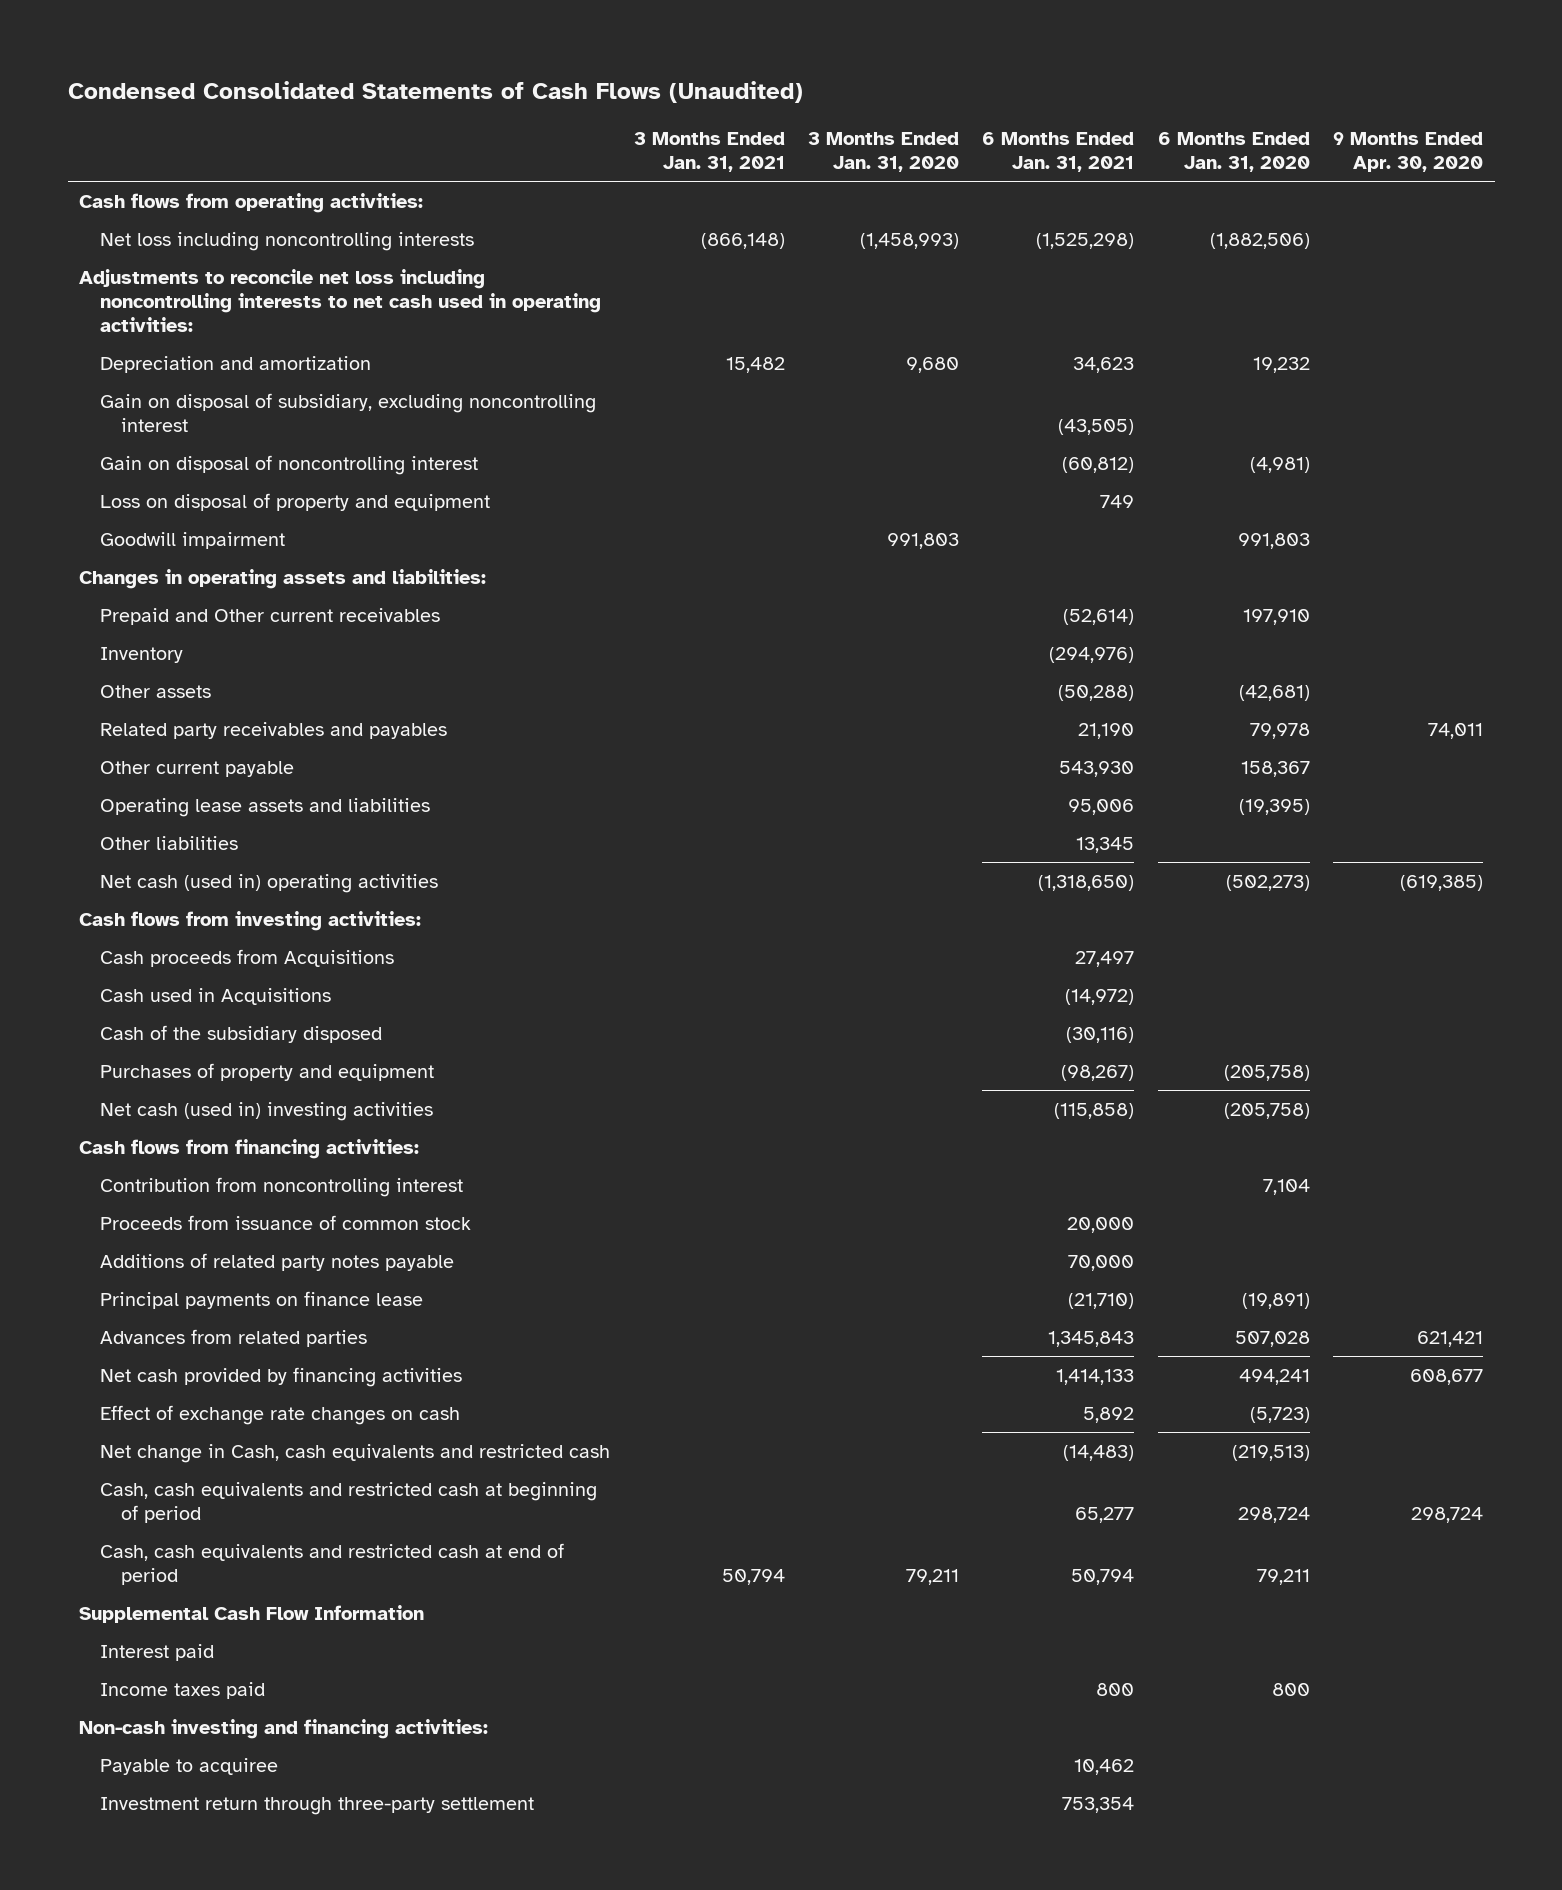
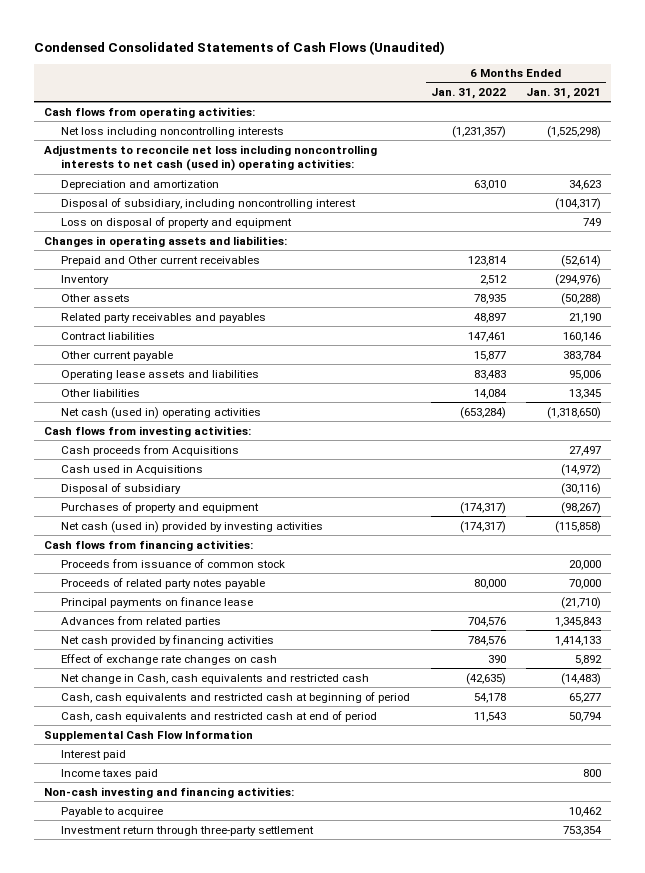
- | 3 Months Ended Jan. 31, 2021 | 3 Months Ended Jan. 31, 2020 | 6 Months Ended Jan. 31, 2021 | 6 Months Ended Jan. 31, 2020 | 9 Months Ended Apr. 30, 2020
+ | 6 Months Ended Jan. 31, 2022 | 6 Months Ended Jan. 31, 2021
- Adjustments to reconcile net loss including noncontrolling interests to net cash used in operating activities:
+ Adjustments to reconcile net loss including noncontrolling interests to net cash (used in) operating activities:
- Gain on disposal of subsidiary, excluding noncontrolling interest | | | (43,505) | |
- Gain on disposal of noncontrolling interest | | | (60,812) | (4,981) |
+ Disposal of subsidiary, including noncontrolling interest | | (104,317)
- Goodwill impairment | | 991,803 | | 991,803 |
- Other current payable | | | 543,930 | 158,367 |
+ Contract liabilities | 147,461 | 160,146
+ Other current payable | 15,877 | 383,784
- Cash of the subsidiary disposed | | | (30,116) | |
+ Disposal of subsidiary | | (30,116)
- Net cash (used in) investing activities | | | (115,858) | (205,758) |
+ Net cash (used in) provided by investing activities | (174,317) | (115,858)
- Contribution from noncontrolling interest | | | | 7,104 |
- Additions of related party notes payable | | | 70,000 | |
+ Proceeds of related party notes payable | 80,000 | 70,000

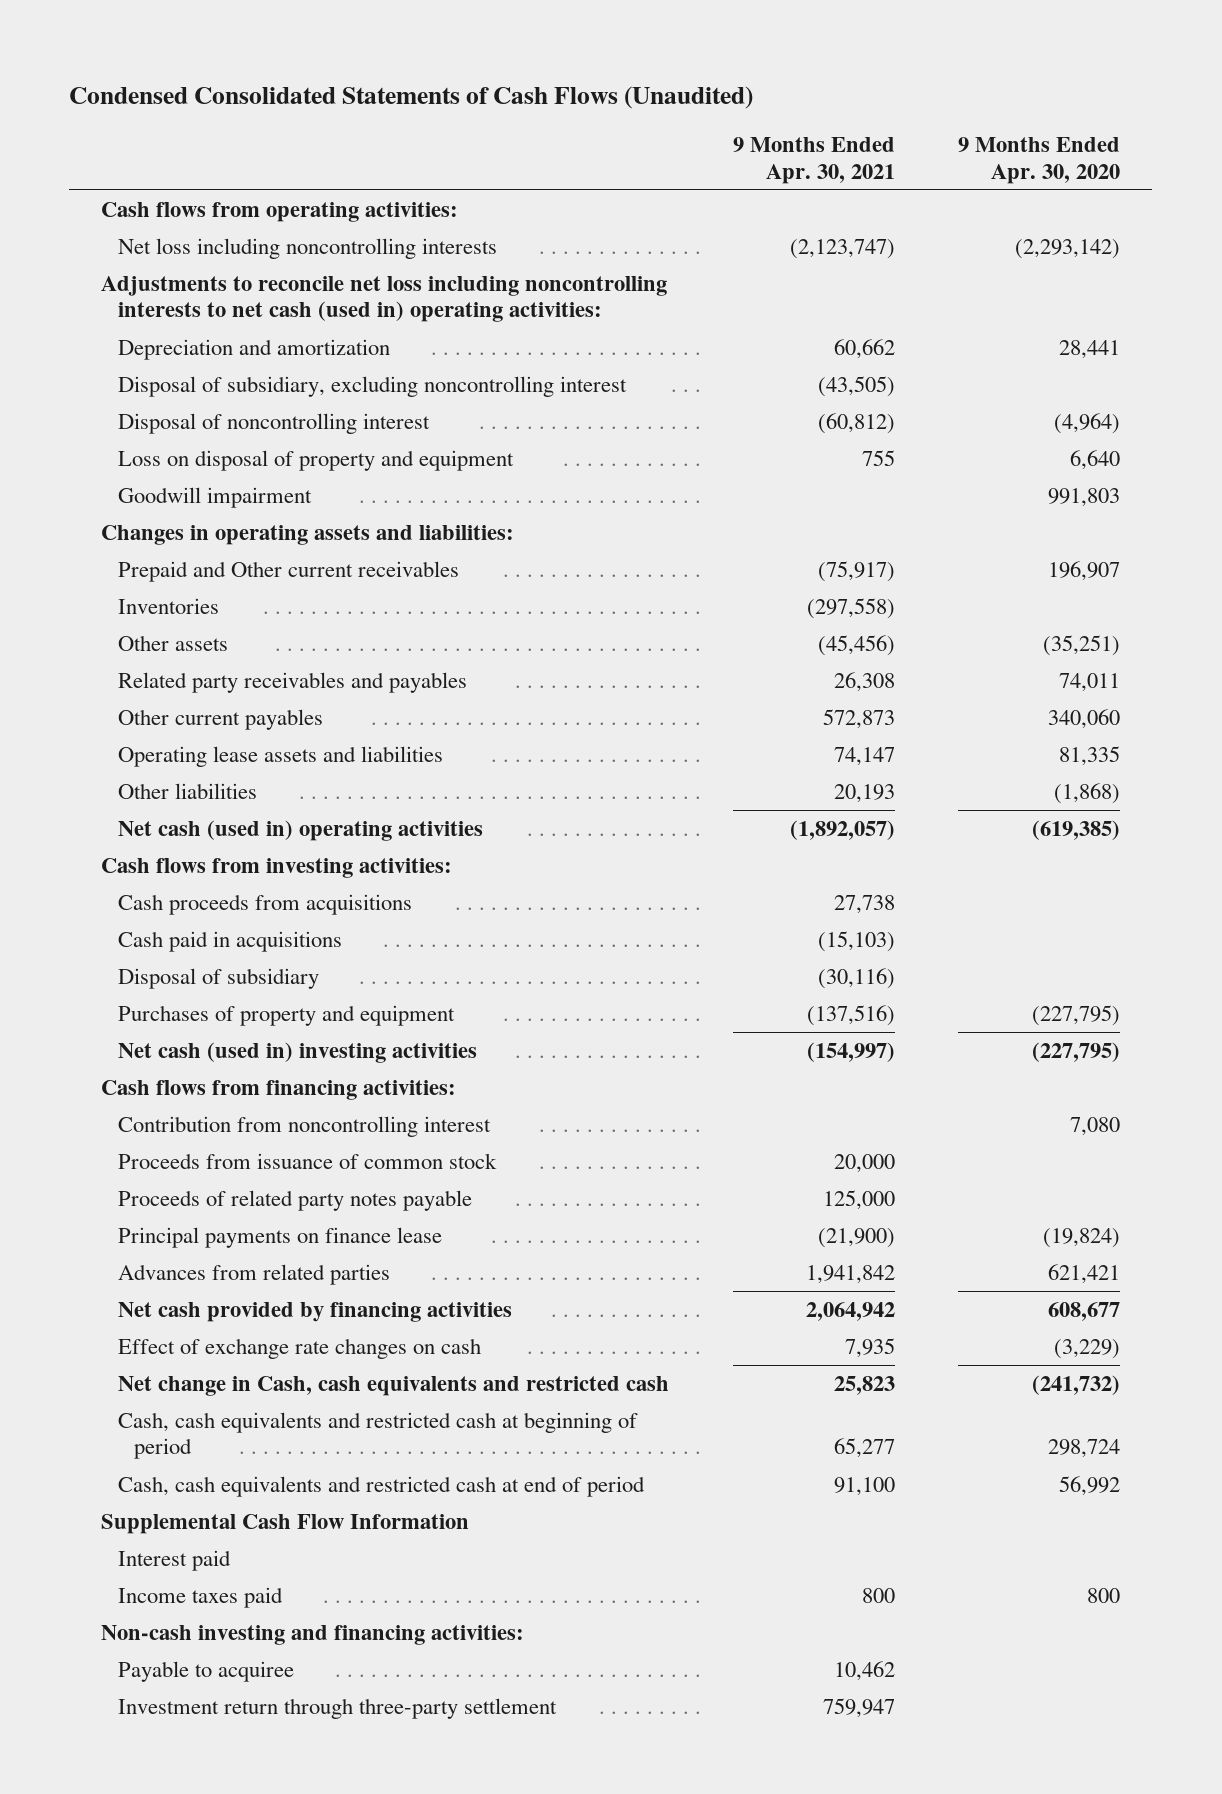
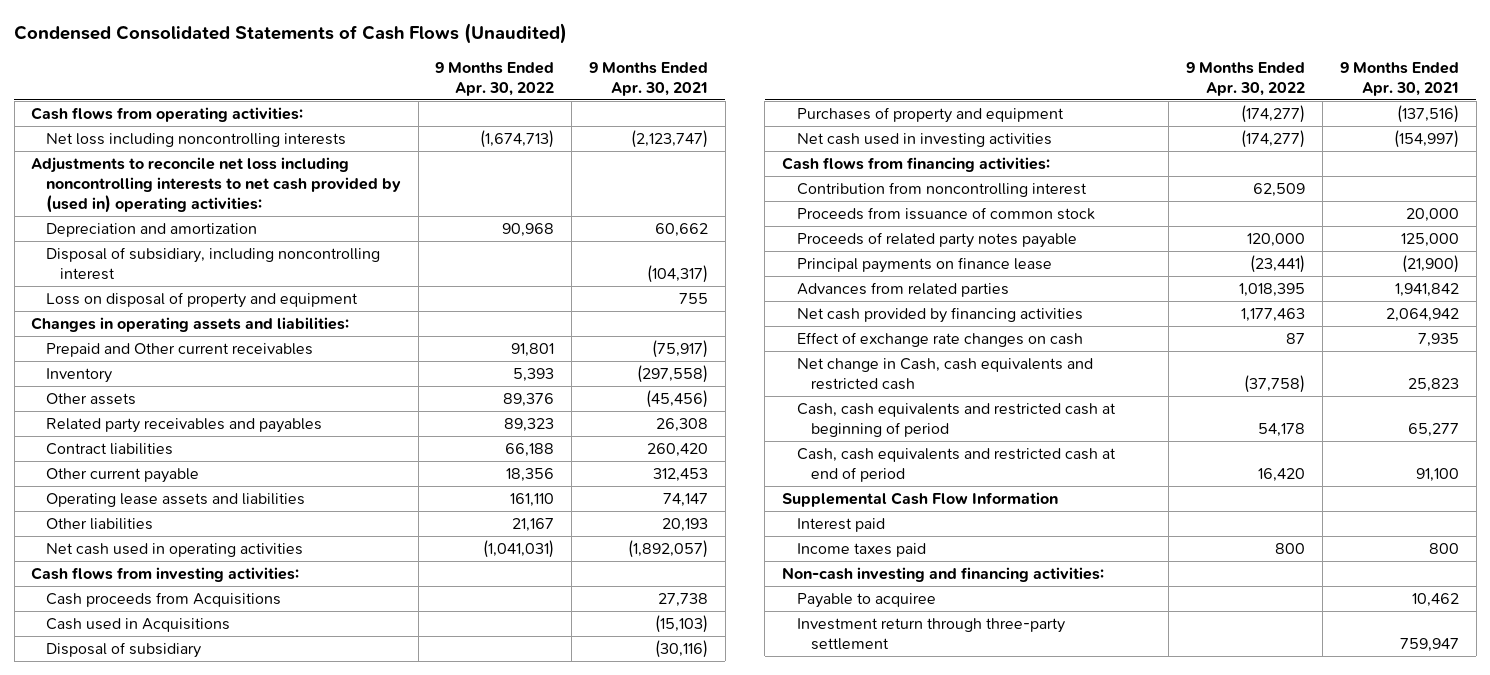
- | 9 Months Ended Apr. 30, 2021 | 9 Months Ended Apr. 30, 2020
+ | 9 Months Ended Apr. 30, 2022 | 9 Months Ended Apr. 30, 2021
- Adjustments to reconcile net loss including noncontrolling interests to net cash (used in) operating activities:
+ Adjustments to reconcile net loss including noncontrolling interests to net cash provided by (used in) operating activities:
- Disposal of subsidiary, excluding noncontrolling interest | (43,505) |
- Disposal of noncontrolling interest | (60,812) | (4,964)
+ Disposal of subsidiary, including noncontrolling interest | | (104,317)
- Goodwill impairment | | 991,803
- Inventories | (297,558) |
+ Inventory | 5,393 | (297,558)
- Other current payables | 572,873 | 340,060
+ Contract liabilities | 66,188 | 260,420
+ Other current payable | 18,356 | 312,453
- Net cash (used in) operating activities | (1,892,057) | (619,385)
+ Net cash used in operating activities | (1,041,031) | (1,892,057)
- Cash proceeds from acquisitions | 27,738 |
- Cash paid in acquisitions | (15,103) |
+ Cash proceeds from Acquisitions | | 27,738
+ Cash used in Acquisitions | | (15,103)
- Net cash (used in) investing activities | (154,997) | (227,795)
+ Net cash used in investing activities | (174,277) | (154,997)

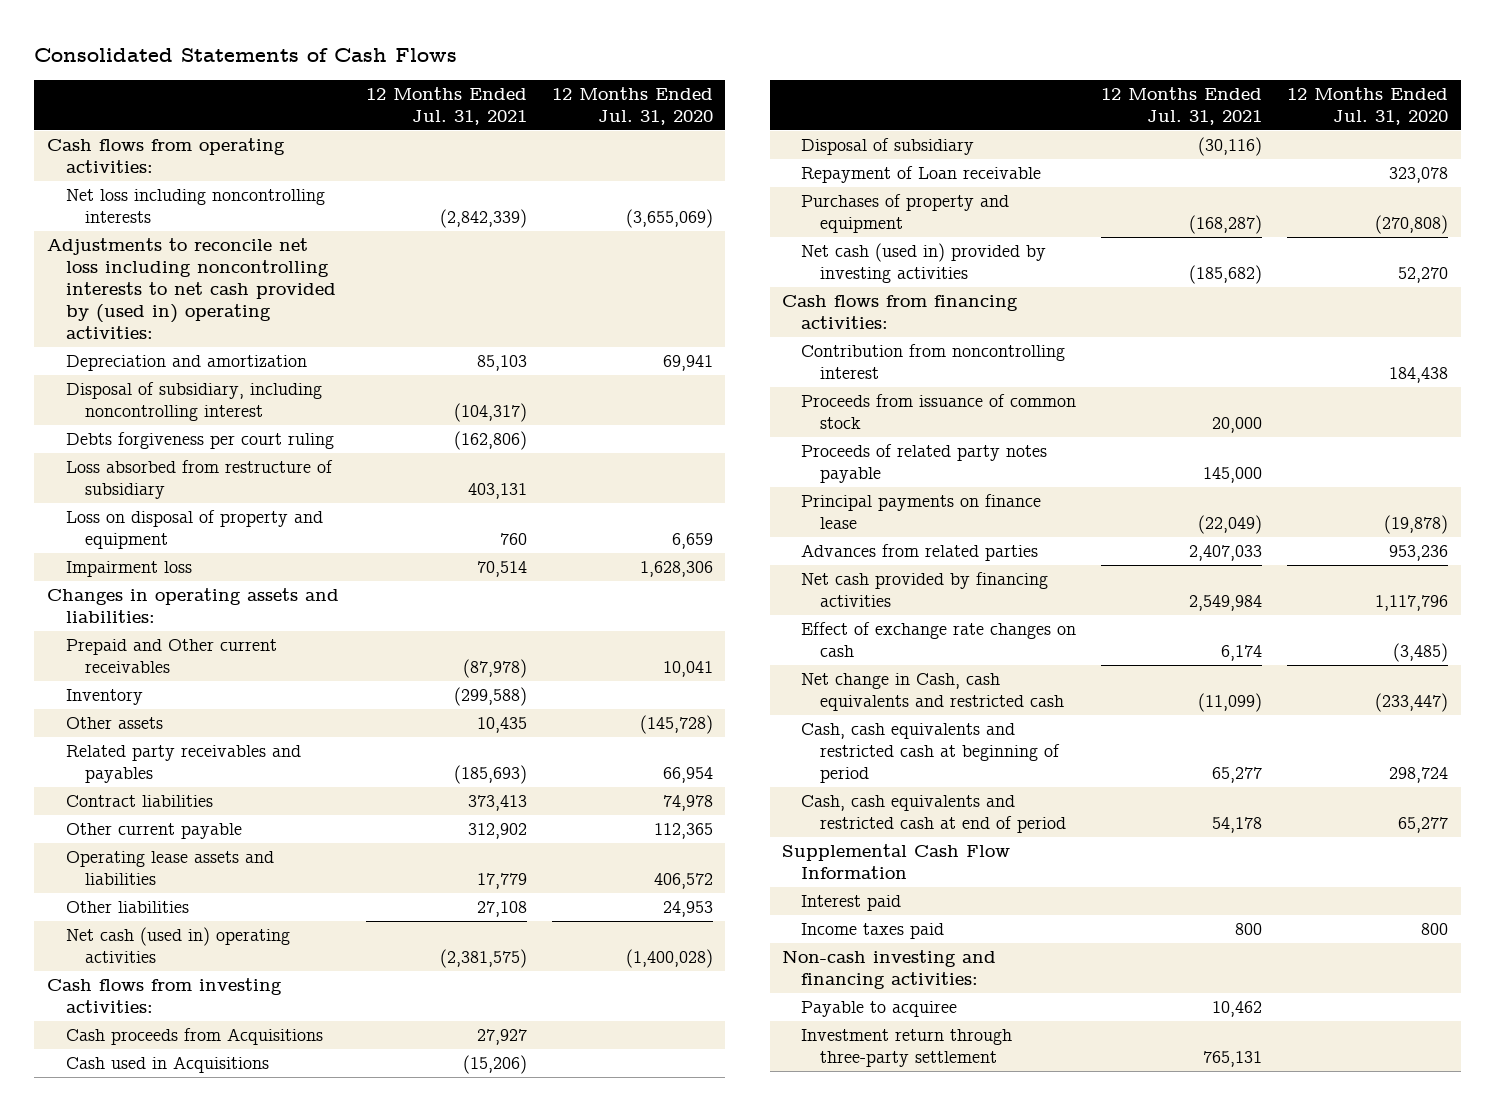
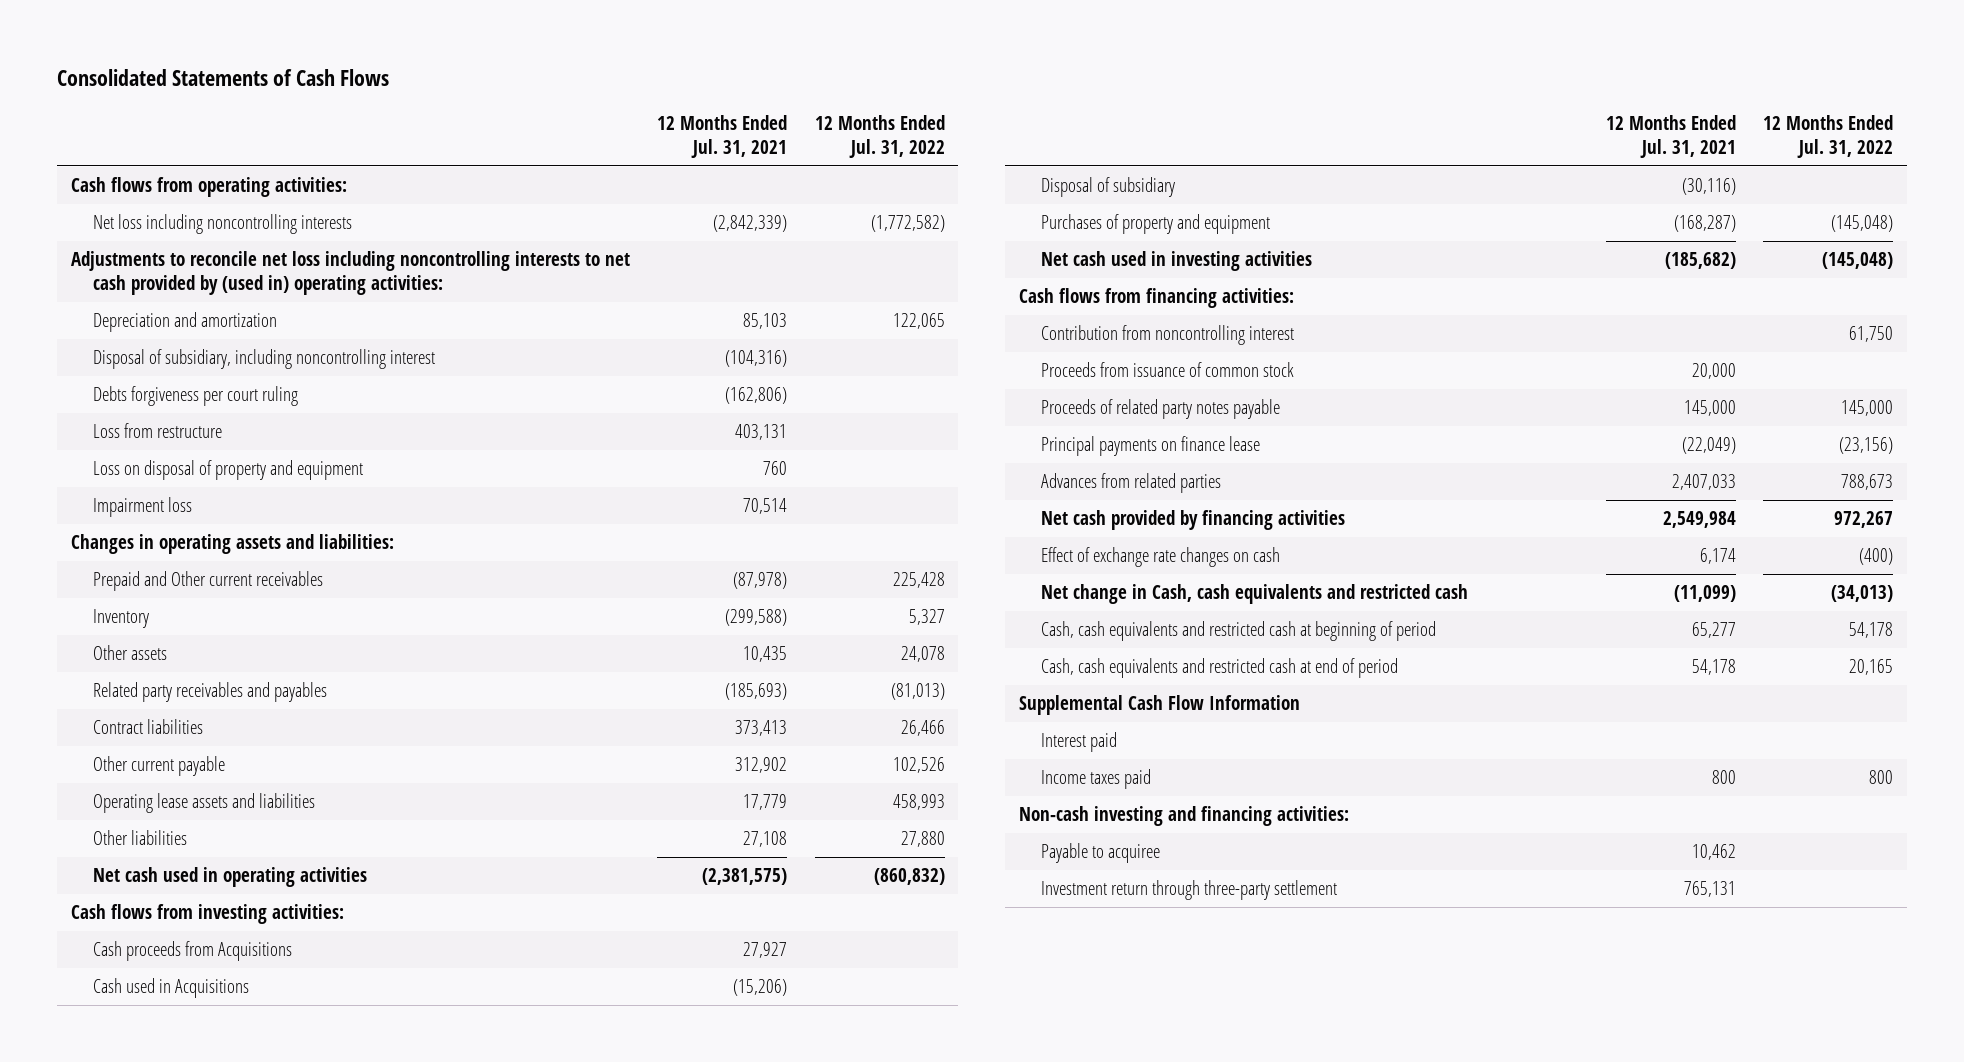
- | 12 Months Ended Jul. 31, 2021 | 12 Months Ended Jul. 31, 2020
+ | 12 Months Ended Jul. 31, 2021 | 12 Months Ended Jul. 31, 2022
- Disposal of subsidiary, including noncontrolling interest | (104,317) |
+ Disposal of subsidiary, including noncontrolling interest | (104,316) |
- Loss absorbed from restructure of subsidiary | 403,131 |
+ Loss from restructure | 403,131 |
- Net cash (used in) operating activities | (2,381,575) | (1,400,028)
+ Net cash used in operating activities | (2,381,575) | (860,832)
- Repayment of Loan receivable | | 323,078
- Net cash (used in) provided by investing activities | (185,682) | 52,270
+ Net cash used in investing activities | (185,682) | (145,048)

